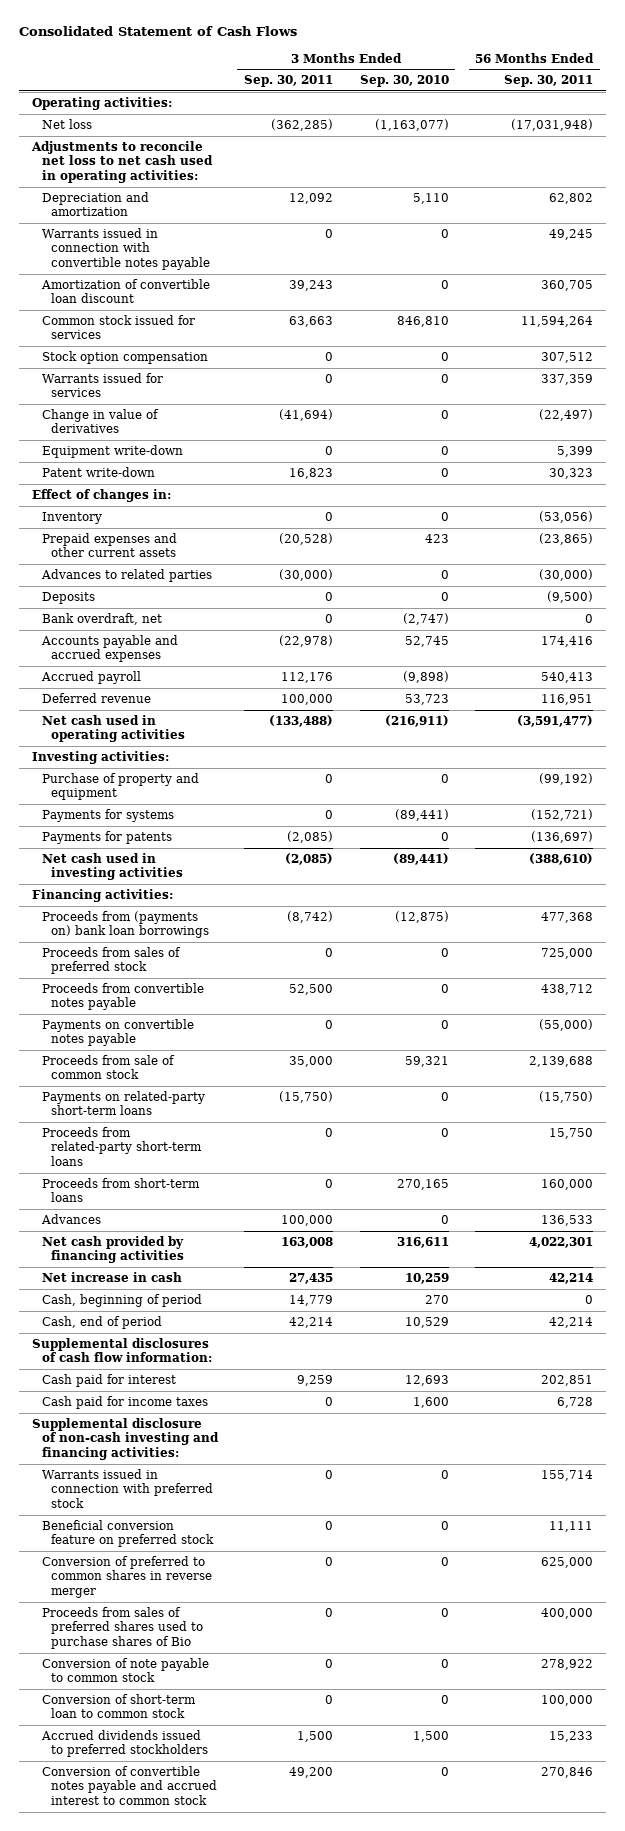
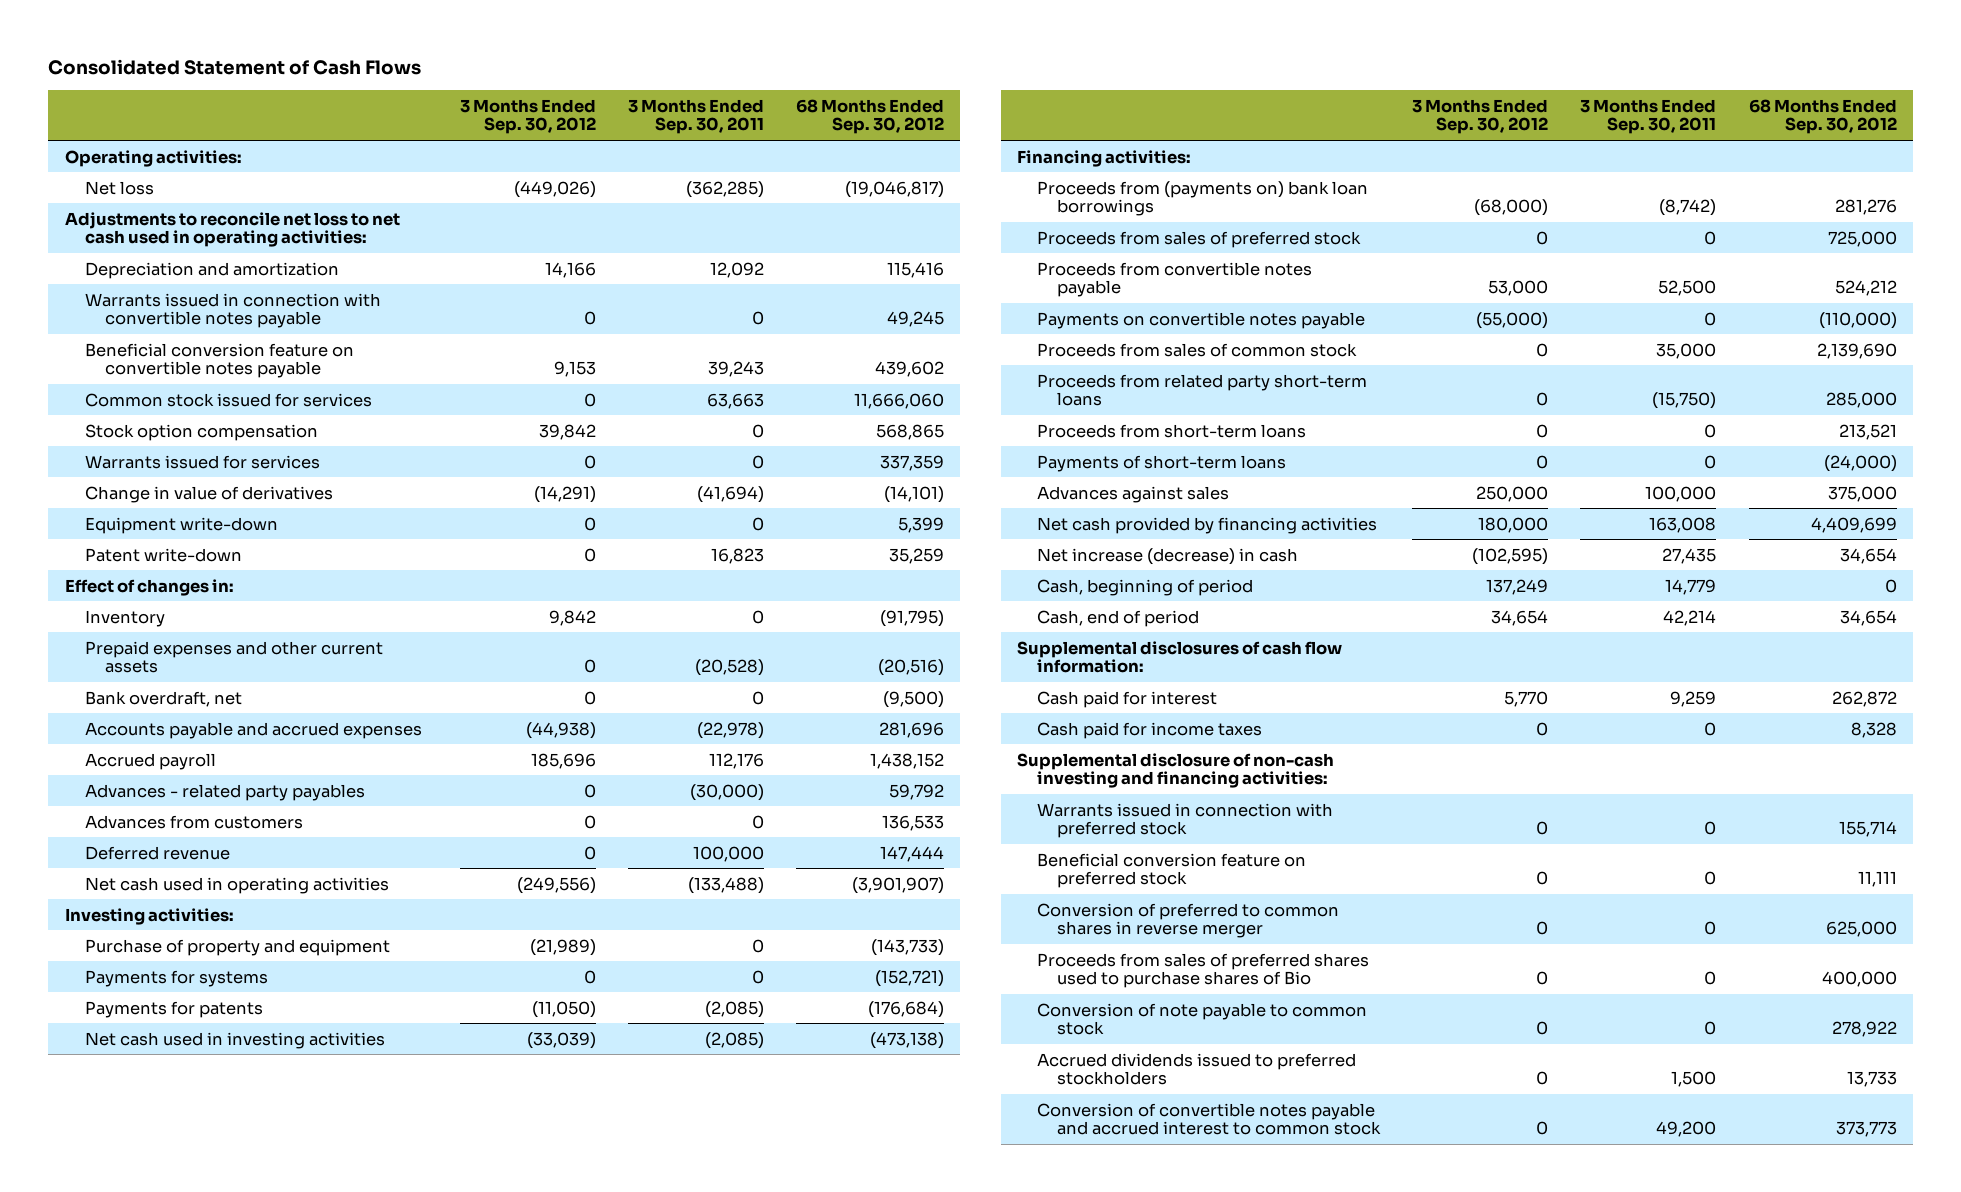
- | 3 Months Ended Sep. 30, 2011 | 3 Months Ended Sep. 30, 2010 | 56 Months Ended Sep. 30, 2011
+ | 3 Months Ended Sep. 30, 2012 | 3 Months Ended Sep. 30, 2011 | 68 Months Ended Sep. 30, 2012
- Amortization of convertible loan discount | 39,243 | 0 | 360,705
+ Beneficial conversion feature on convertible notes payable | 9,153 | 39,243 | 439,602
- Advances to related parties | (30,000) | 0 | (30,000)
- Deposits | 0 | 0 | (9,500)
+ Advances - related party payables | 0 | (30,000) | 59,792
+ Advances from customers | 0 | 0 | 136,533
- Proceeds from sale of common stock | 35,000 | 59,321 | 2,139,688
- Payments on related-party short-term loans | (15,750) | 0 | (15,750)
- Proceeds from related-party short-term loans | 0 | 0 | 15,750
+ Proceeds from sales of common stock | 0 | 35,000 | 2,139,690
+ Proceeds from related party short-term loans | 0 | (15,750) | 285,000
- Advances | 100,000 | 0 | 136,533
+ Payments of short-term loans | 0 | 0 | (24,000)
+ Advances against sales | 250,000 | 100,000 | 375,000
- Net increase in cash | 27,435 | 10,259 | 42,214
+ Net increase (decrease) in cash | (102,595) | 27,435 | 34,654
- Conversion of short-term loan to common stock | 0 | 0 | 100,000

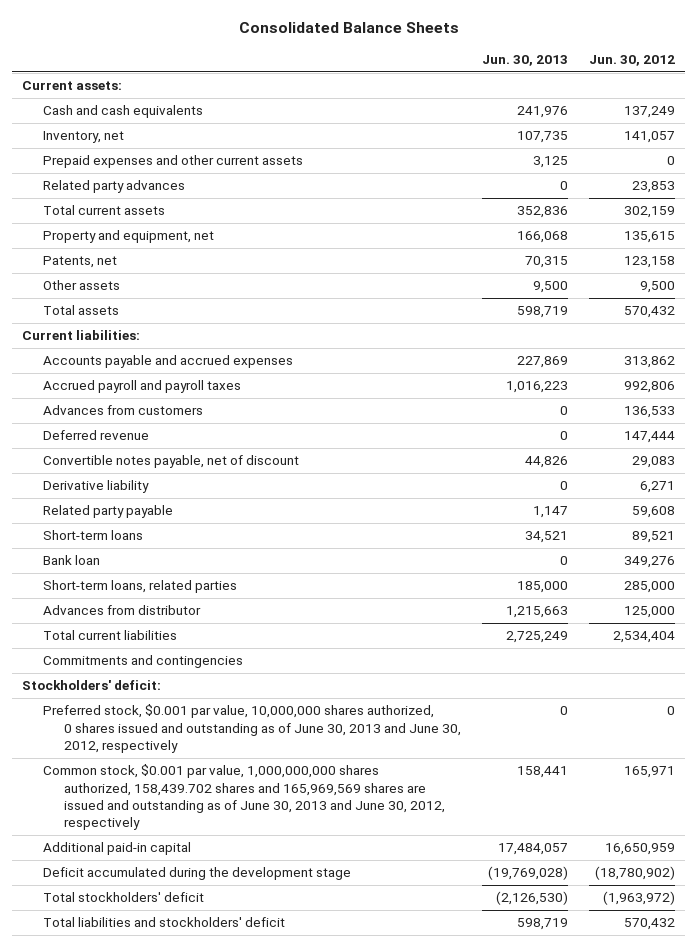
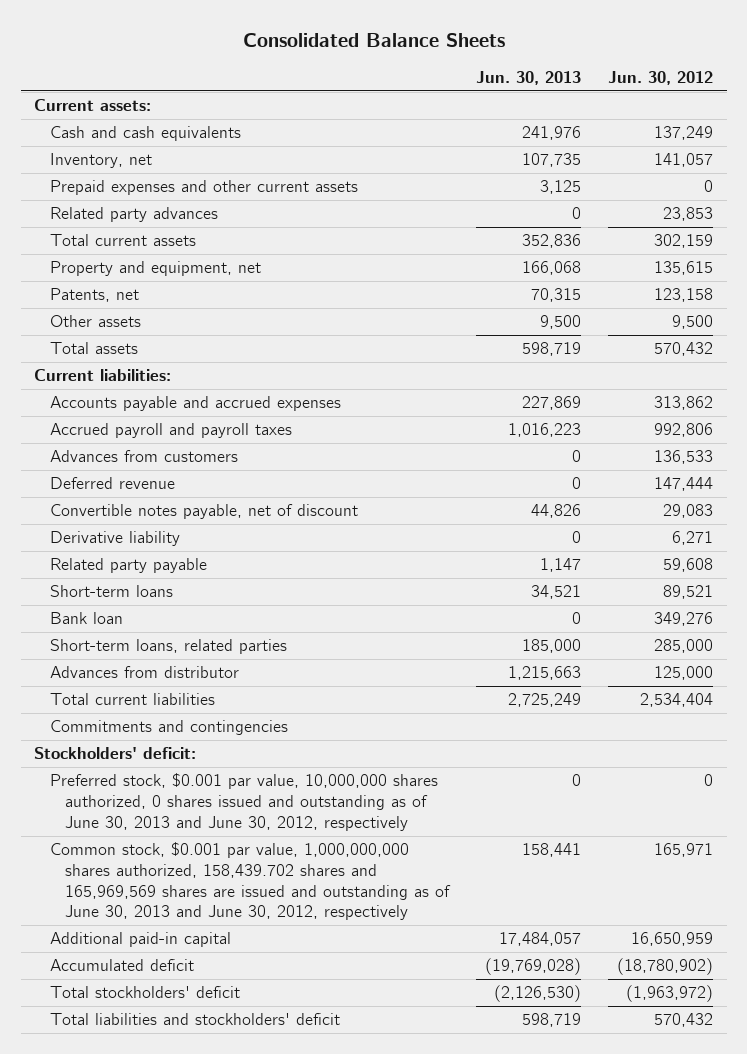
- Deficit accumulated during the development stage | (19,769,028) | (18,780,902)
+ Accumulated deficit | (19,769,028) | (18,780,902)

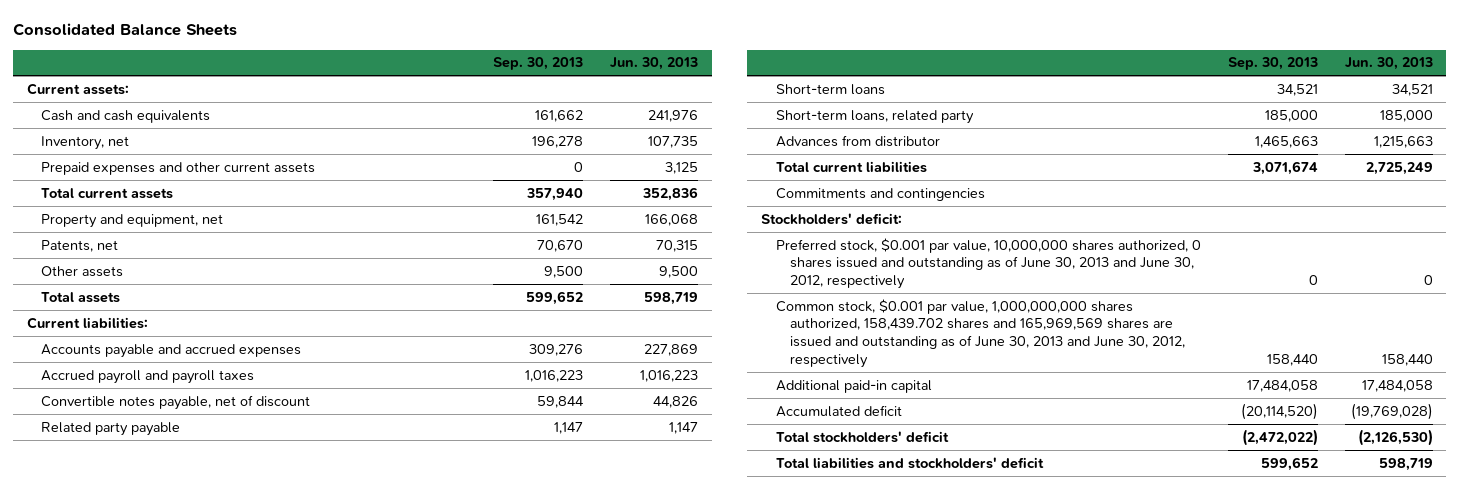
- | Jun. 30, 2013 | Jun. 30, 2012
+ | Sep. 30, 2013 | Jun. 30, 2013
- Related party advances | 0 | 23,853
- Advances from customers | 0 | 136,533
- Deferred revenue | 0 | 147,444
- Derivative liability | 0 | 6,271
- Bank loan | 0 | 349,276
- Short-term loans, related parties | 185,000 | 285,000
+ Short-term loans, related party | 185,000 | 185,000
- Common stock, $0.001 par value, 1,000,000,000 shares authorized, 158,439.702 shares and 165,969,569 shares are issued and outstanding as of June 30, 2013 and June 30, 2012, respectively | 158,441 | 165,971
- Additional paid-in capital | 17,484,057 | 16,650,959
+ Common stock, $0.001 par value, 1,000,000,000 shares authorized, 158,439.702 shares and 165,969,569 shares are issued and outstanding as of June 30, 2013 and June 30, 2012, respectively | 158,440 | 158,440
+ Additional paid-in capital | 17,484,058 | 17,484,058

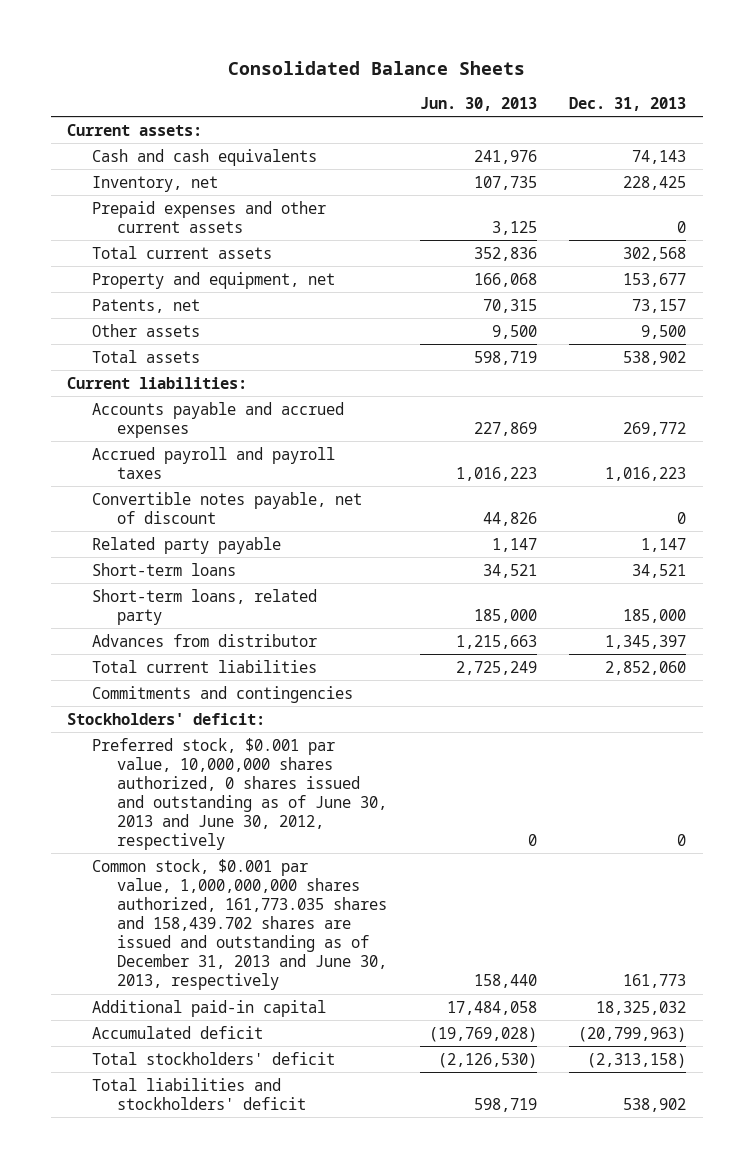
- | Sep. 30, 2013 | Jun. 30, 2013
+ | Jun. 30, 2013 | Dec. 31, 2013
- Common stock, $0.001 par value, 1,000,000,000 shares authorized, 158,439.702 shares and 165,969,569 shares are issued and outstanding as of June 30, 2013 and June 30, 2012, respectively | 158,440 | 158,440
+ Common stock, $0.001 par value, 1,000,000,000 shares authorized, 161,773.035 shares and 158,439.702 shares are issued and outstanding as of December 31, 2013 and June 30, 2013, respectively | 158,440 | 161,773

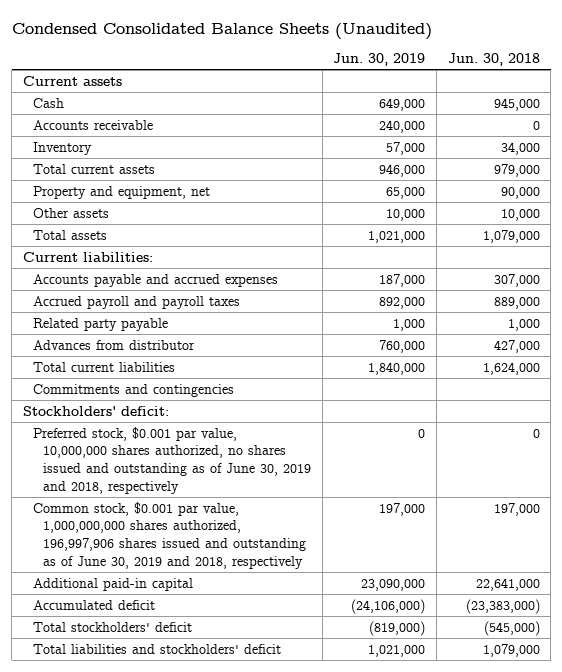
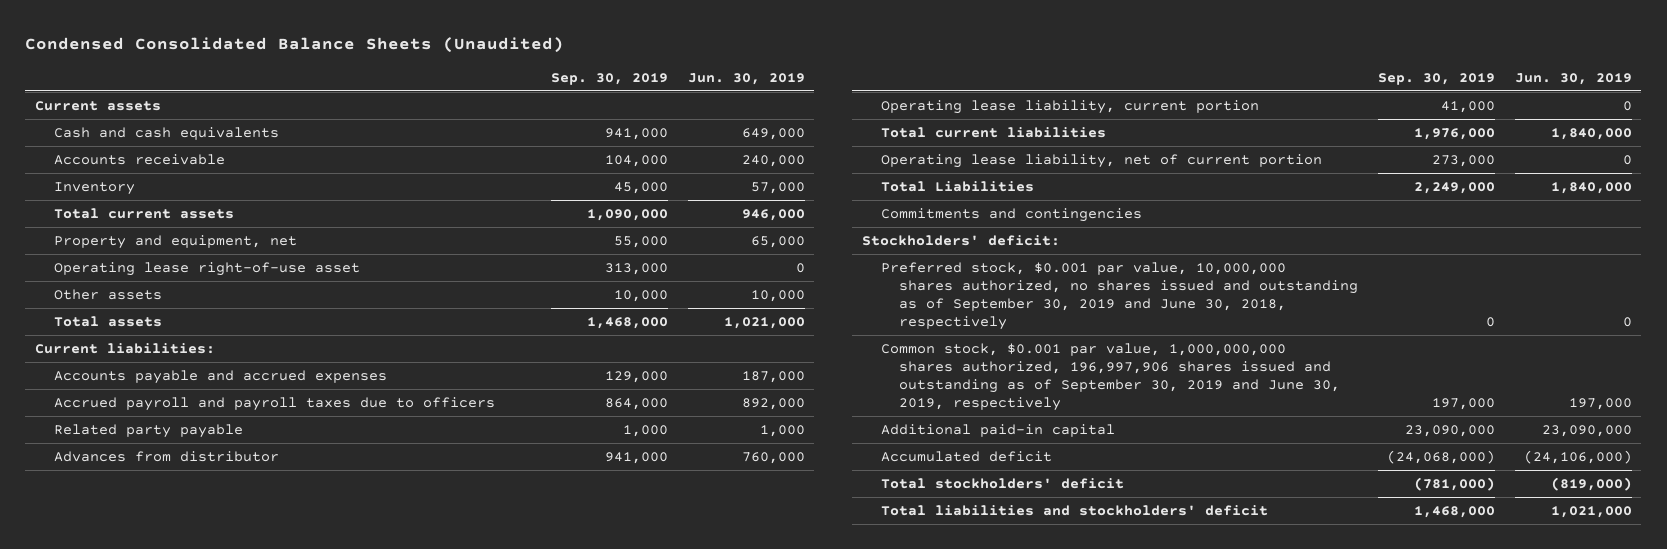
- | Jun. 30, 2019 | Jun. 30, 2018
+ | Sep. 30, 2019 | Jun. 30, 2019
- Cash | 649,000 | 945,000
+ Cash and cash equivalents | 941,000 | 649,000
+ Operating lease right-of-use asset | 313,000 | 0
- Accrued payroll and payroll taxes | 892,000 | 889,000
+ Accrued payroll and payroll taxes due to officers | 864,000 | 892,000
+ Operating lease liability, current portion | 41,000 | 0
+ Operating lease liability, net of current portion | 273,000 | 0
+ Total Liabilities | 2,249,000 | 1,840,000
- Preferred stock, $0.001 par value, 10,000,000 shares authorized, no shares issued and outstanding as of June 30, 2019 and 2018, respectively | 0 | 0
- Common stock, $0.001 par value, 1,000,000,000 shares authorized, 196,997,906 shares issued and outstanding as of June 30, 2019 and 2018, respectively | 197,000 | 197,000
+ Preferred stock, $0.001 par value, 10,000,000 shares authorized, no shares issued and outstanding as of September 30, 2019 and June 30, 2018, respectively | 0 | 0
+ Common stock, $0.001 par value, 1,000,000,000 shares authorized, 196,997,906 shares issued and outstanding as of September 30, 2019 and June 30, 2019, respectively | 197,000 | 197,000

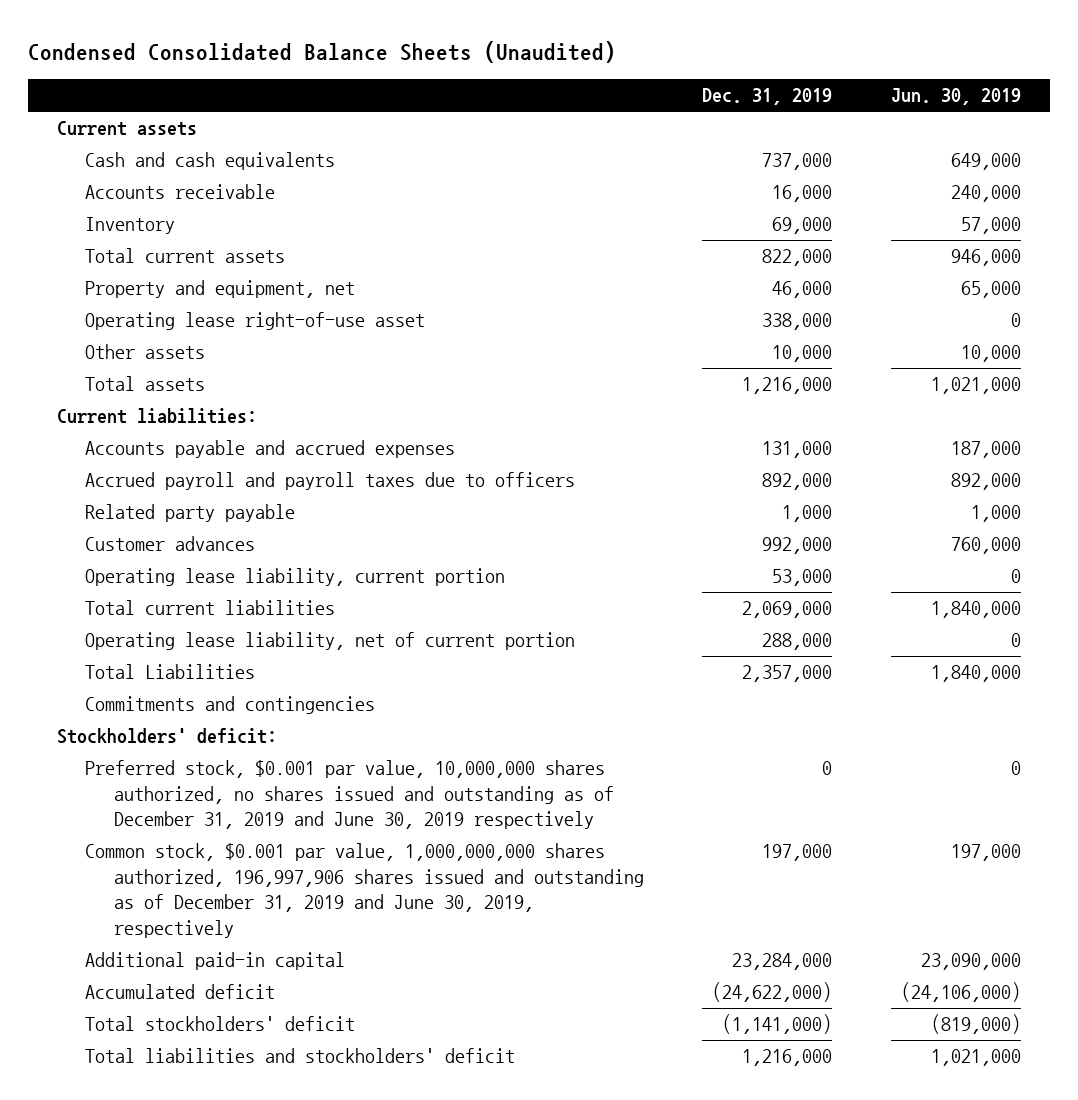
- | Sep. 30, 2019 | Jun. 30, 2019
+ | Dec. 31, 2019 | Jun. 30, 2019
- Advances from distributor | 941,000 | 760,000
+ Customer advances | 992,000 | 760,000
- Preferred stock, $0.001 par value, 10,000,000 shares authorized, no shares issued and outstanding as of September 30, 2019 and June 30, 2018, respectively | 0 | 0
- Common stock, $0.001 par value, 1,000,000,000 shares authorized, 196,997,906 shares issued and outstanding as of September 30, 2019 and June 30, 2019, respectively | 197,000 | 197,000
+ Preferred stock, $0.001 par value, 10,000,000 shares authorized, no shares issued and outstanding as of December 31, 2019 and June 30, 2019 respectively | 0 | 0
+ Common stock, $0.001 par value, 1,000,000,000 shares authorized, 196,997,906 shares issued and outstanding as of December 31, 2019 and June 30, 2019, respectively | 197,000 | 197,000

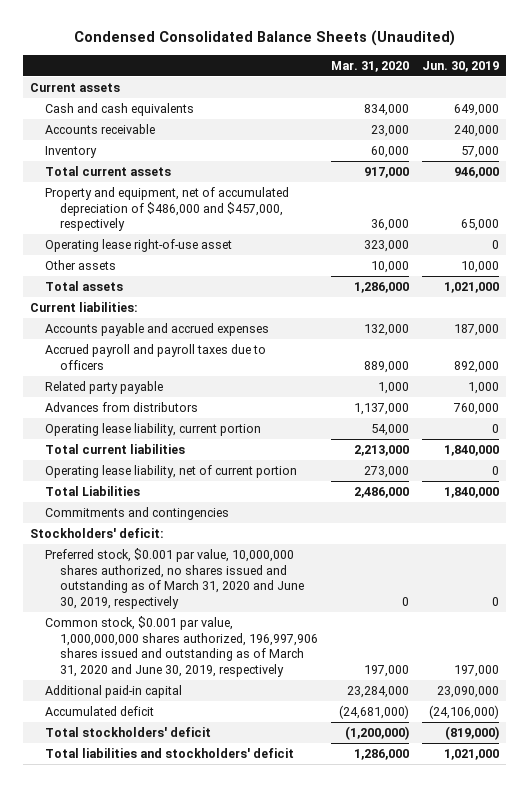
- | Dec. 31, 2019 | Jun. 30, 2019
+ | Mar. 31, 2020 | Jun. 30, 2019
- Property and equipment, net | 46,000 | 65,000
+ Property and equipment, net of accumulated depreciation of $486,000 and $457,000, respectively | 36,000 | 65,000
- Customer advances | 992,000 | 760,000
+ Advances from distributors | 1,137,000 | 760,000
- Preferred stock, $0.001 par value, 10,000,000 shares authorized, no shares issued and outstanding as of December 31, 2019 and June 30, 2019 respectively | 0 | 0
- Common stock, $0.001 par value, 1,000,000,000 shares authorized, 196,997,906 shares issued and outstanding as of December 31, 2019 and June 30, 2019, respectively | 197,000 | 197,000
+ Preferred stock, $0.001 par value, 10,000,000 shares authorized, no shares issued and outstanding as of March 31, 2020 and June 30, 2019, respectively | 0 | 0
+ Common stock, $0.001 par value, 1,000,000,000 shares authorized, 196,997,906 shares issued and outstanding as of March 31, 2020 and June 30, 2019, respectively | 197,000 | 197,000

